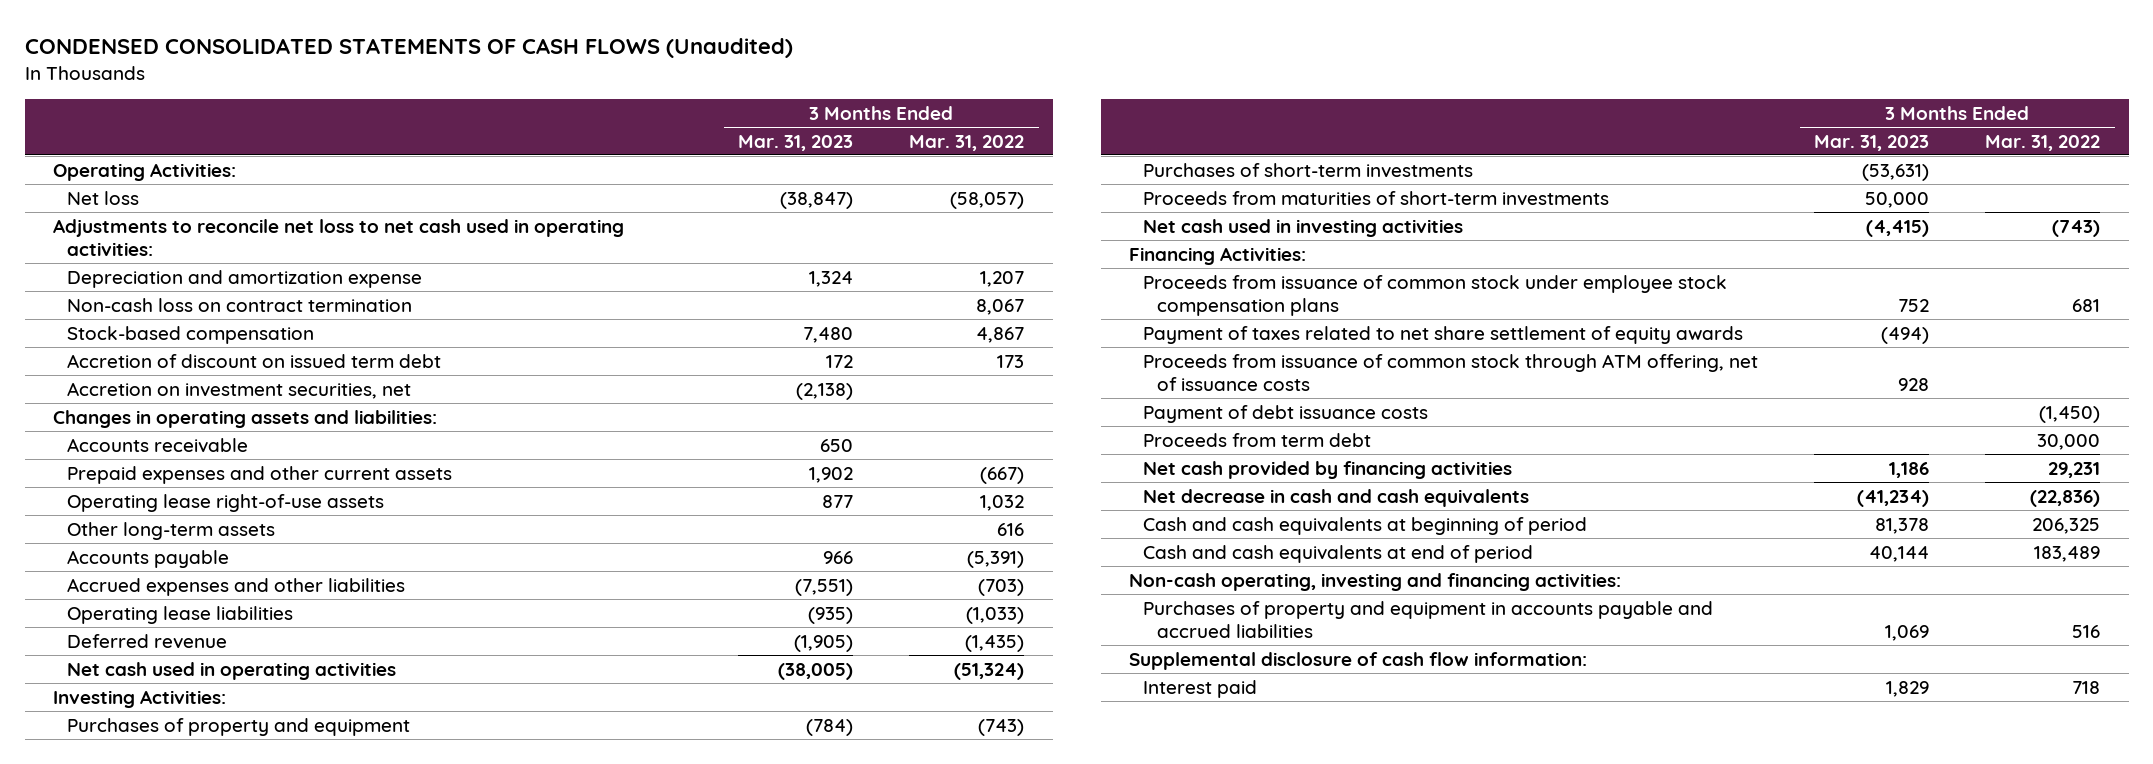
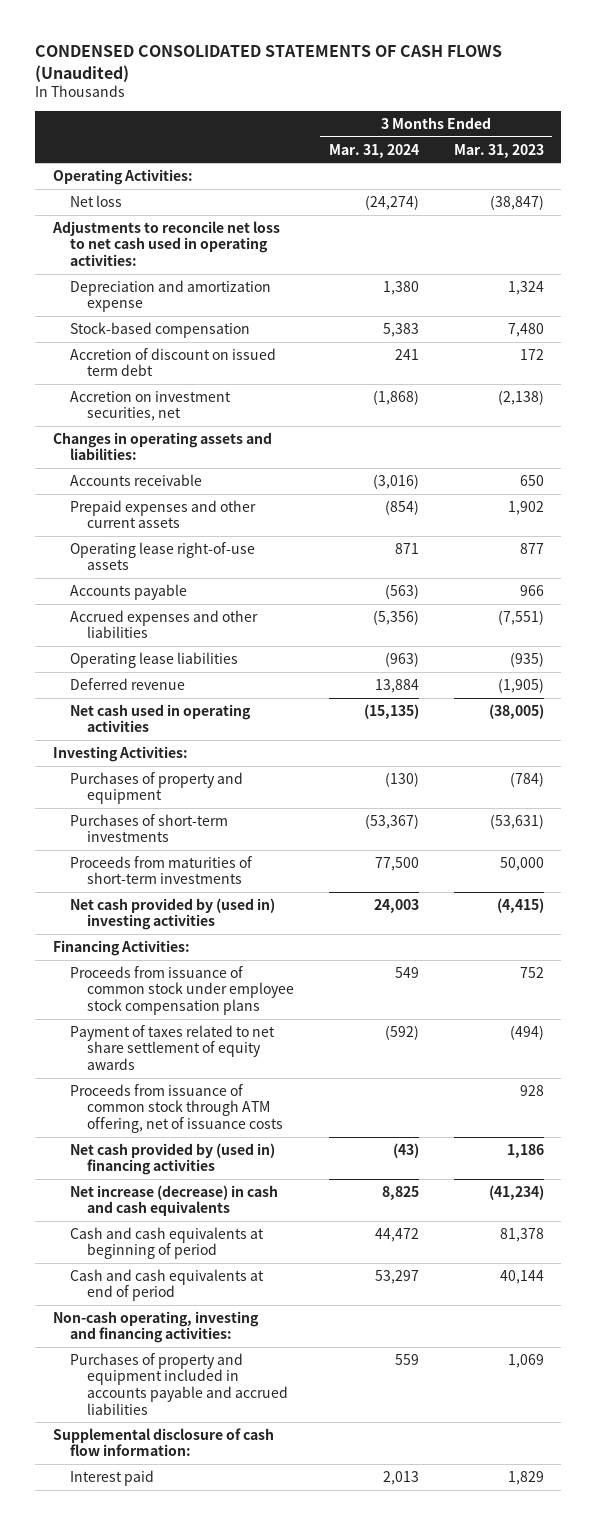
- | 3 Months Ended Mar. 31, 2023 | 3 Months Ended Mar. 31, 2022
+ | 3 Months Ended Mar. 31, 2024 | 3 Months Ended Mar. 31, 2023
- Non-cash loss on contract termination | | 8,067
- Other long-term assets | | 616
- Net cash used in investing activities | (4,415) | (743)
+ Net cash provided by (used in) investing activities | 24,003 | (4,415)
- Payment of debt issuance costs | | (1,450)
- Proceeds from term debt | | 30,000
- Net cash provided by financing activities | 1,186 | 29,231
- Net decrease in cash and cash equivalents | (41,234) | (22,836)
+ Net cash provided by (used in) financing activities | (43) | 1,186
+ Net increase (decrease) in cash and cash equivalents | 8,825 | (41,234)
- Purchases of property and equipment in accounts payable and accrued liabilities | 1,069 | 516
+ Purchases of property and equipment included in accounts payable and accrued liabilities | 559 | 1,069

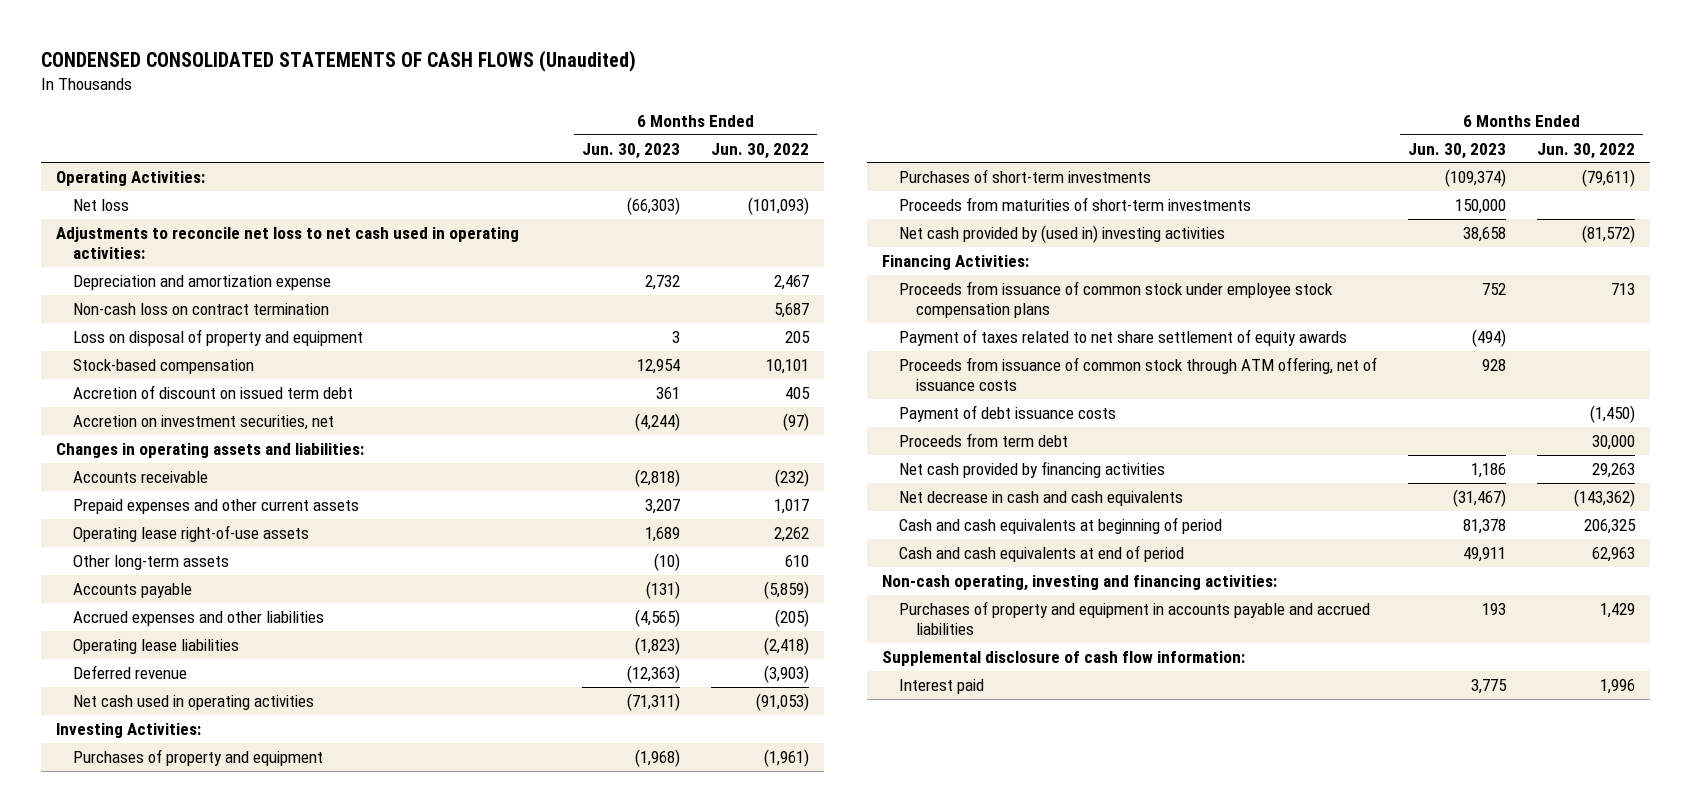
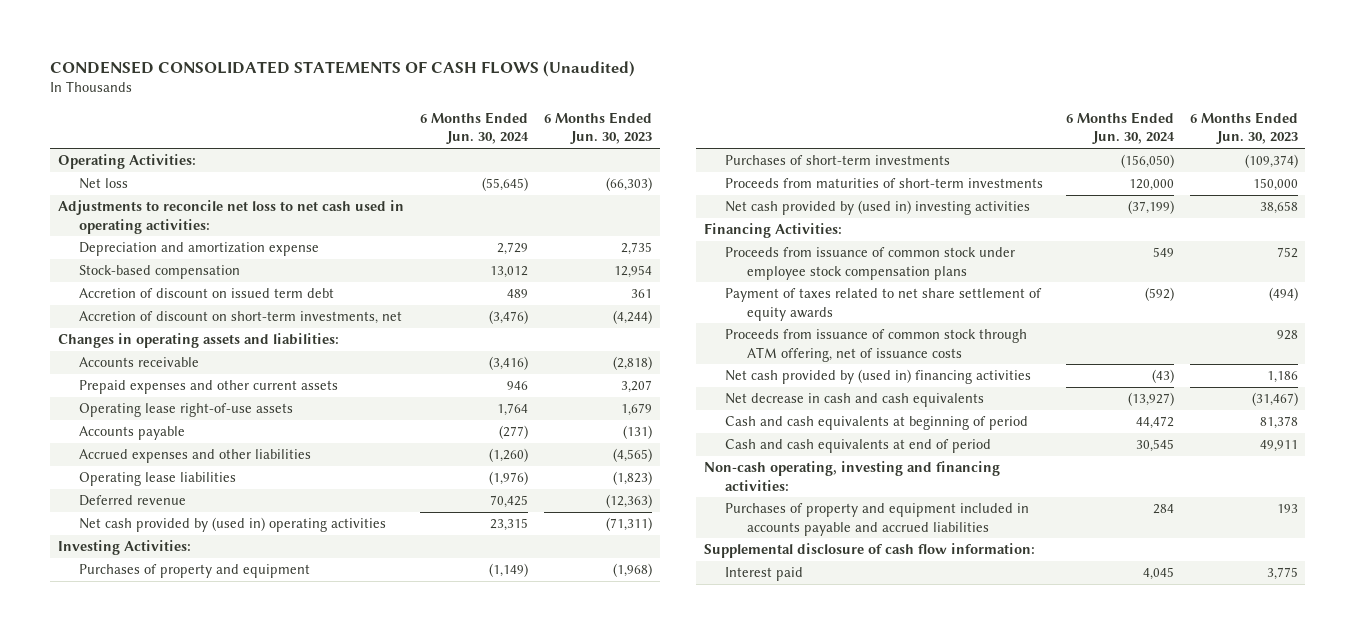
- | 6 Months Ended Jun. 30, 2023 | 6 Months Ended Jun. 30, 2022
+ | 6 Months Ended Jun. 30, 2024 | 6 Months Ended Jun. 30, 2023
- Depreciation and amortization expense | 2,732 | 2,467
- Non-cash loss on contract termination | | 5,687
- Loss on disposal of property and equipment | 3 | 205
+ Depreciation and amortization expense | 2,729 | 2,735
- Accretion on investment securities, net | (4,244) | (97)
+ Accretion of discount on short-term investments, net | (3,476) | (4,244)
- Operating lease right-of-use assets | 1,689 | 2,262
- Other long-term assets | (10) | 610
+ Operating lease right-of-use assets | 1,764 | 1,679
- Net cash used in operating activities | (71,311) | (91,053)
+ Net cash provided by (used in) operating activities | 23,315 | (71,311)
- Payment of debt issuance costs | | (1,450)
- Proceeds from term debt | | 30,000
- Net cash provided by financing activities | 1,186 | 29,263
+ Net cash provided by (used in) financing activities | (43) | 1,186
- Purchases of property and equipment in accounts payable and accrued liabilities | 193 | 1,429
+ Purchases of property and equipment included in accounts payable and accrued liabilities | 284 | 193

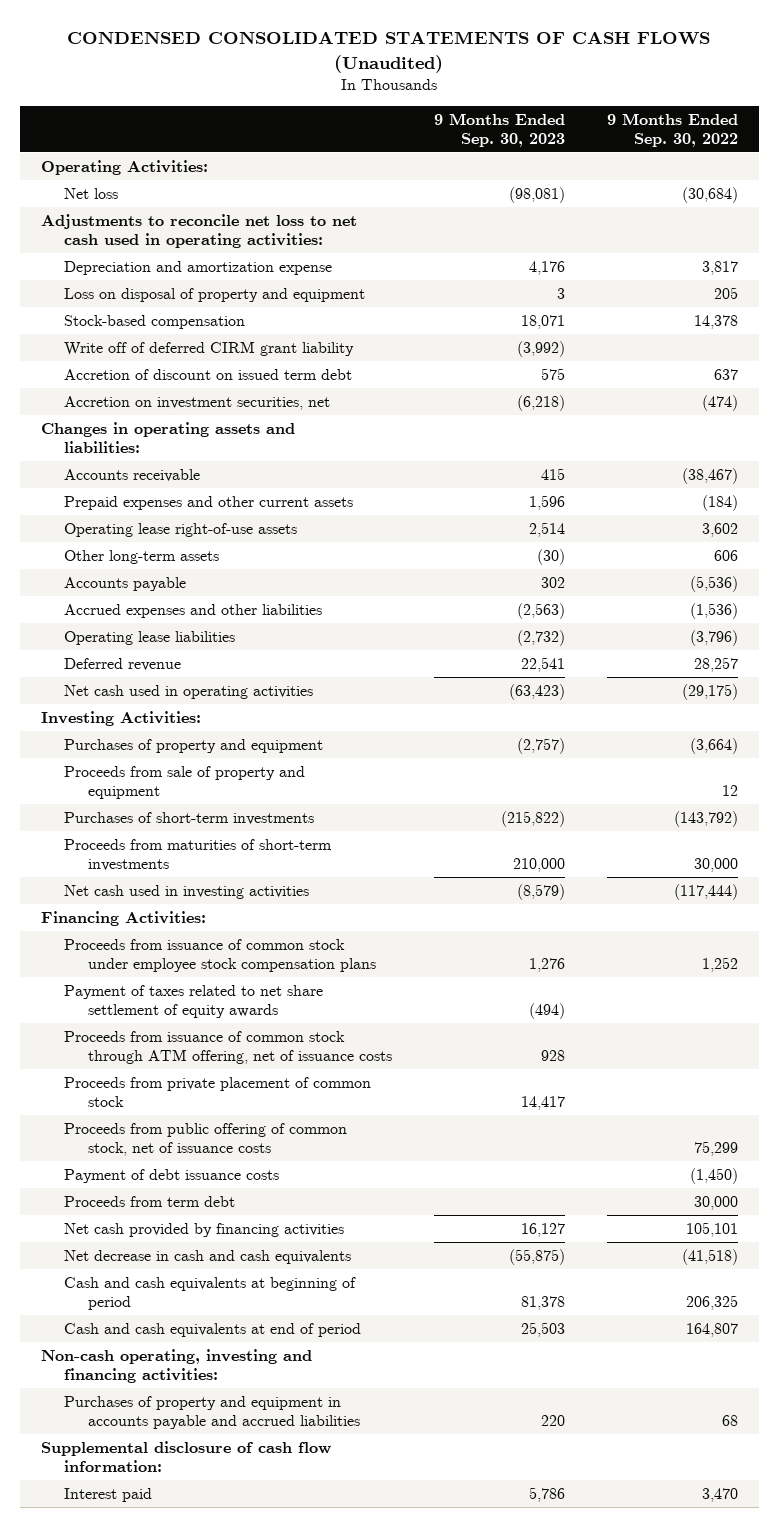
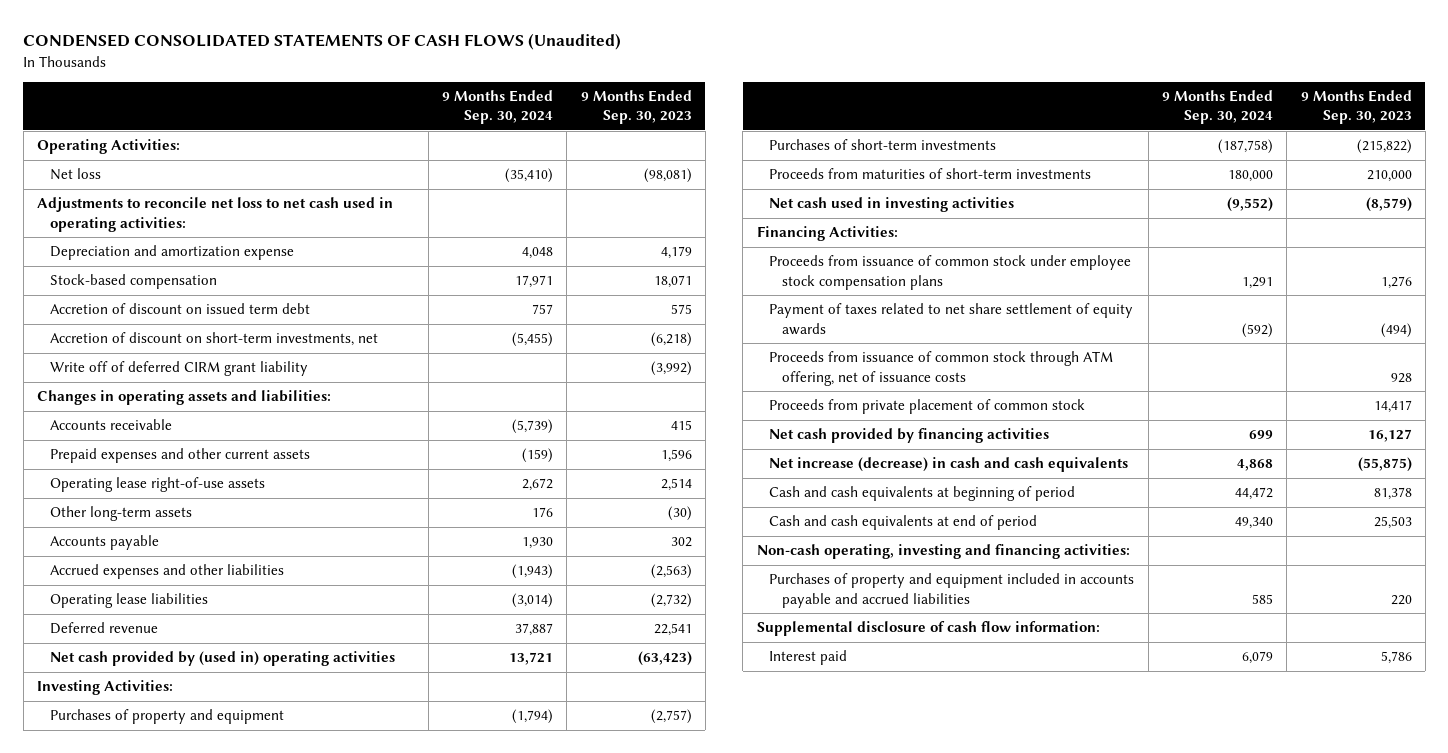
- | 9 Months Ended Sep. 30, 2023 | 9 Months Ended Sep. 30, 2022
+ | 9 Months Ended Sep. 30, 2024 | 9 Months Ended Sep. 30, 2023
- Depreciation and amortization expense | 4,176 | 3,817
- Loss on disposal of property and equipment | 3 | 205
+ Depreciation and amortization expense | 4,048 | 4,179
- Accretion on investment securities, net | (6,218) | (474)
+ Accretion of discount on short-term investments, net | (5,455) | (6,218)
moved down: Write off of deferred CIRM grant liability | | (3,992)
- Net cash used in operating activities | (63,423) | (29,175)
+ Net cash provided by (used in) operating activities | 13,721 | (63,423)
- Proceeds from sale of property and equipment | | 12
- Proceeds from public offering of common stock, net of issuance costs | | 75,299
- Payment of debt issuance costs | | (1,450)
- Proceeds from term debt | | 30,000
- Net decrease in cash and cash equivalents | (55,875) | (41,518)
+ Net increase (decrease) in cash and cash equivalents | 4,868 | (55,875)
- Purchases of property and equipment in accounts payable and accrued liabilities | 220 | 68
+ Purchases of property and equipment included in accounts payable and accrued liabilities | 585 | 220

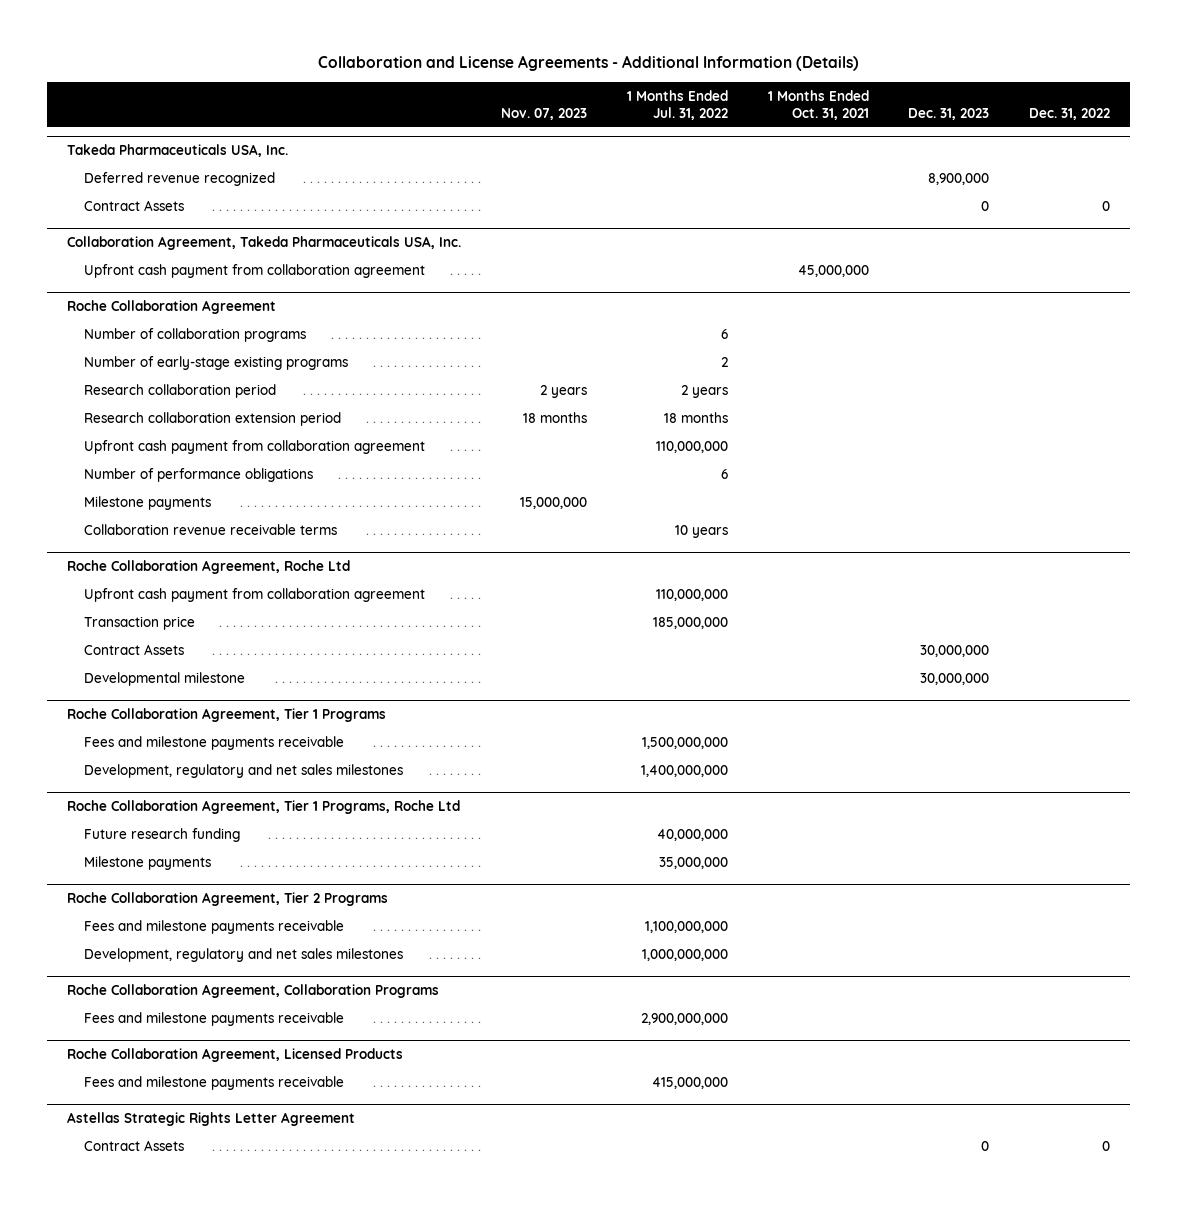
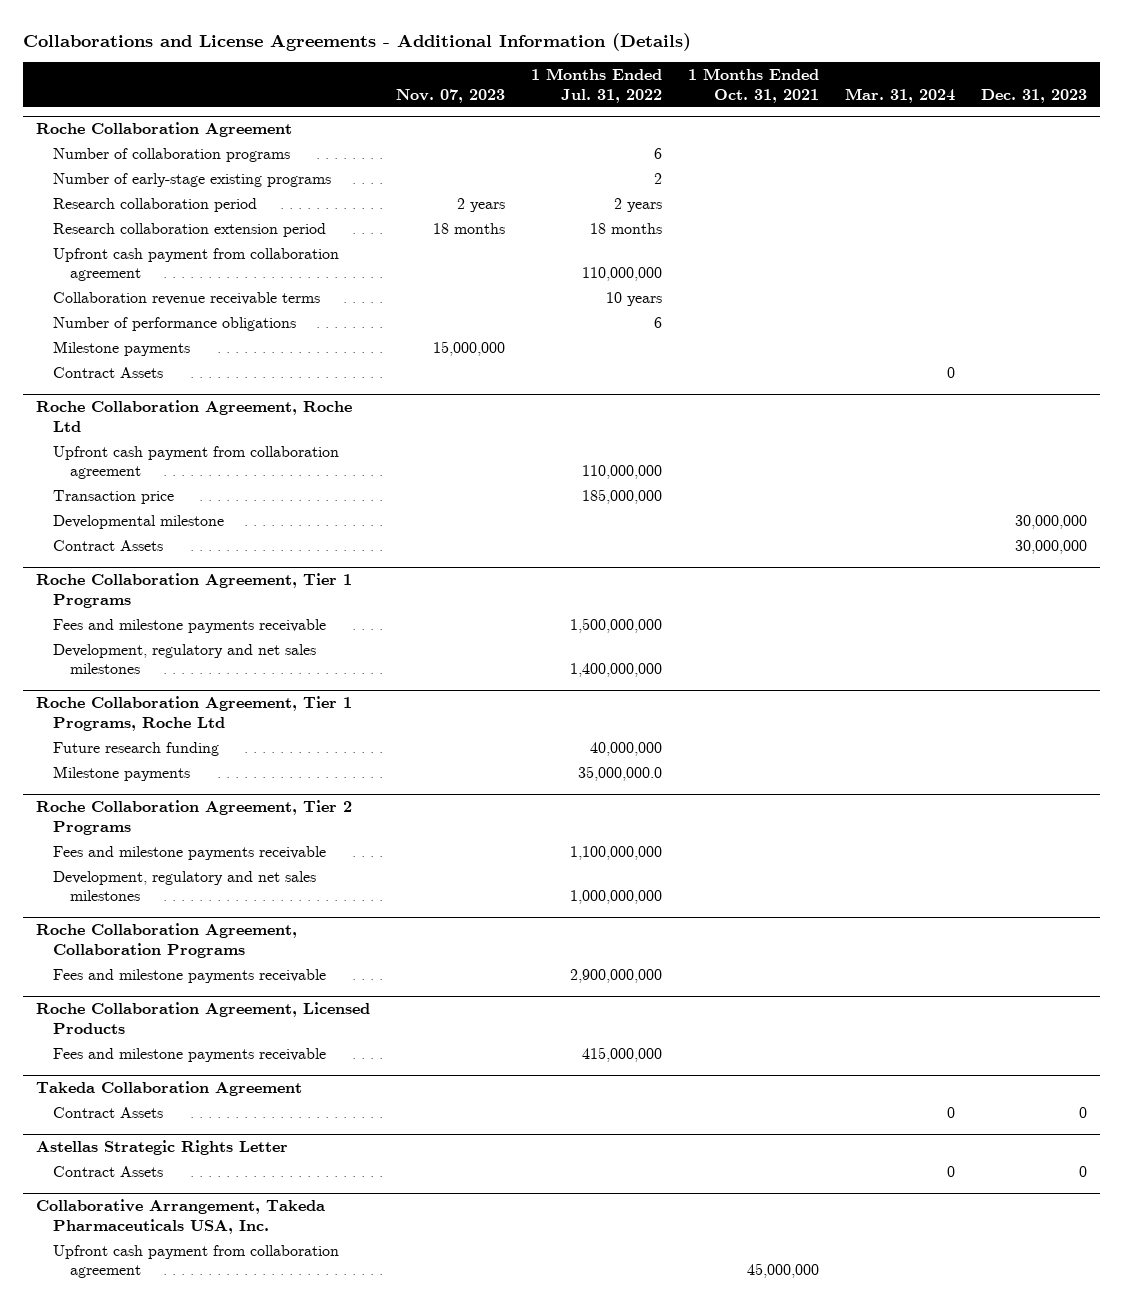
- Collaboration and License Agreements - Additional Information (Details)
+ Collaborations and License Agreements - Additional Information (Details)
- | Nov. 07, 2023 | 1 Months Ended Jul. 31, 2022 | 1 Months Ended Oct. 31, 2021 | Dec. 31, 2023 | Dec. 31, 2022
+ | Nov. 07, 2023 | 1 Months Ended Jul. 31, 2022 | 1 Months Ended Oct. 31, 2021 | Mar. 31, 2024 | Dec. 31, 2023
- Takeda Pharmaceuticals USA, Inc.
- Deferred revenue recognized | | | | 8,900,000 |
- Contract Assets | | | | 0 | 0
- Collaboration Agreement, Takeda Pharmaceuticals USA, Inc.
- Upfront cash payment from collaboration agreement | | | 45,000,000 | |
@ Roche Collaboration Agreement
moved up: Collaboration revenue receivable terms | | 10 years | | |
+ Contract Assets | | | | 0 |
@ Roche Collaboration Agreement, Roche Ltd
moved down: Contract Assets | | | | | 30,000,000
@ Roche Collaboration Agreement, Tier 1 Programs, Roche Ltd
- Milestone payments | | 35,000,000 | | |
+ Milestone payments | | 35,000,000.0 | | |
- Astellas Strategic Rights Letter Agreement
+ Takeda Collaboration Agreement
+ Astellas Strategic Rights Letter
+ Contract Assets | | | | 0 | 0
+ Collaborative Arrangement, Takeda Pharmaceuticals USA, Inc.
+ Upfront cash payment from collaboration agreement | | | 45,000,000 | |

